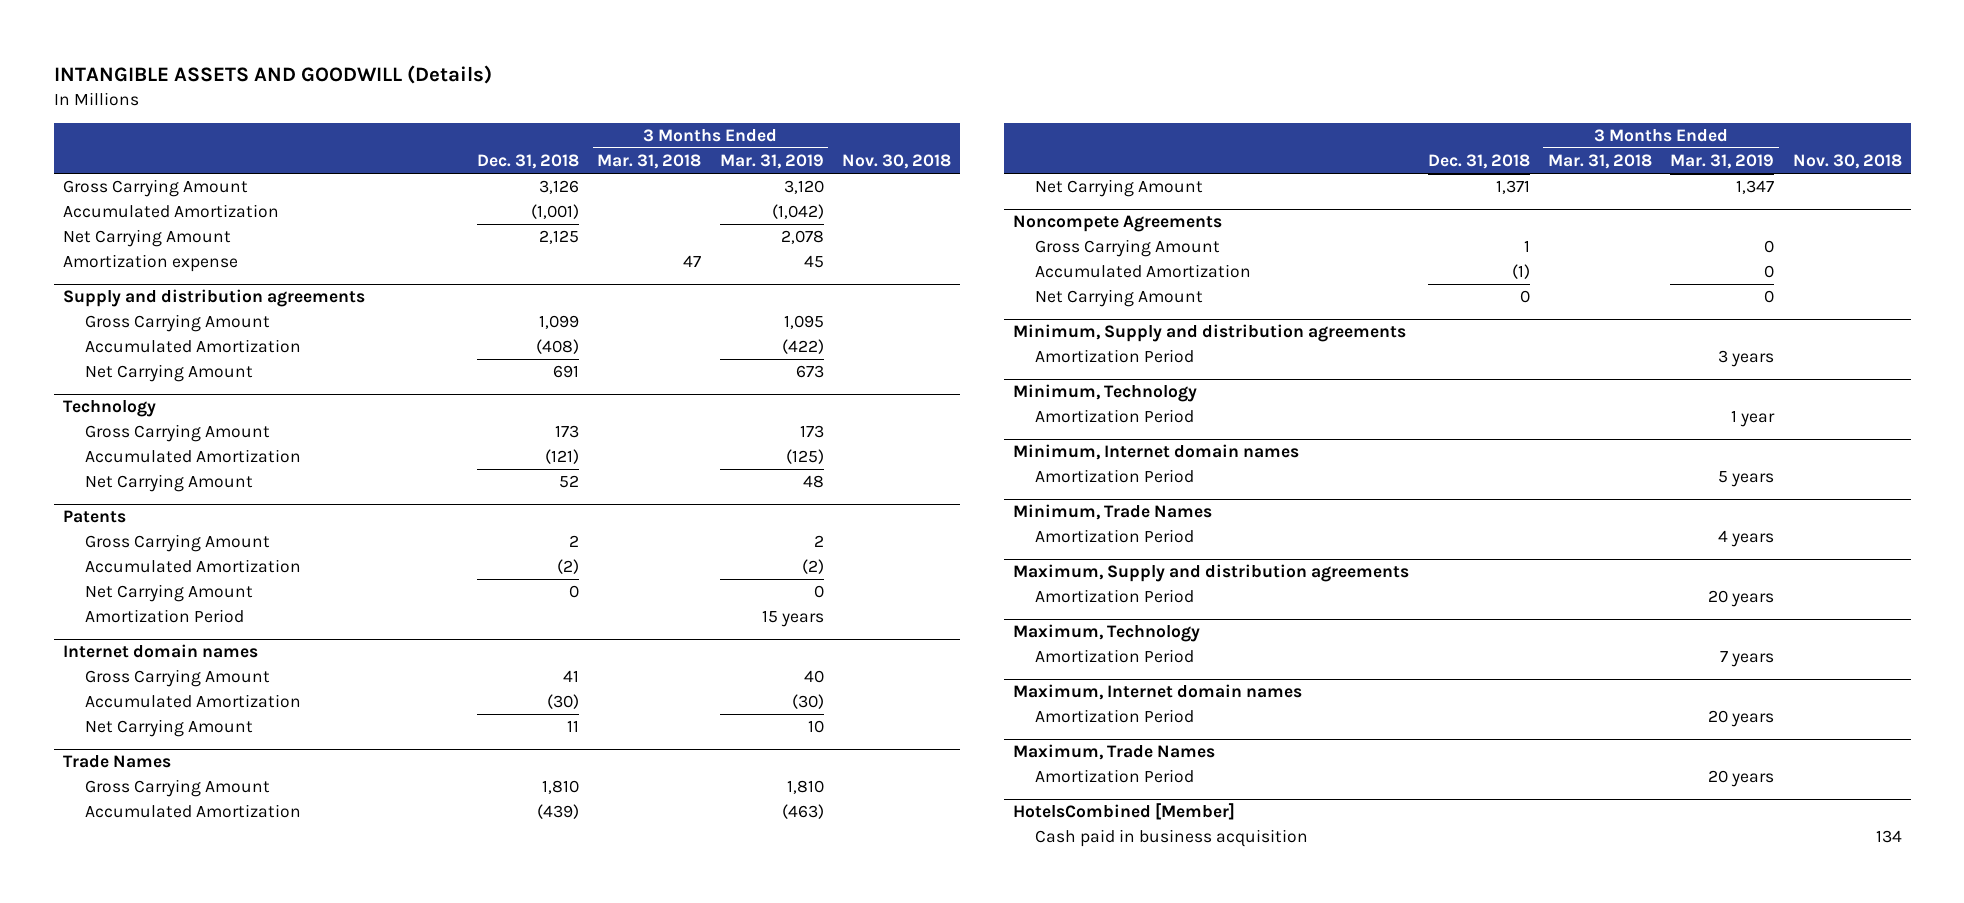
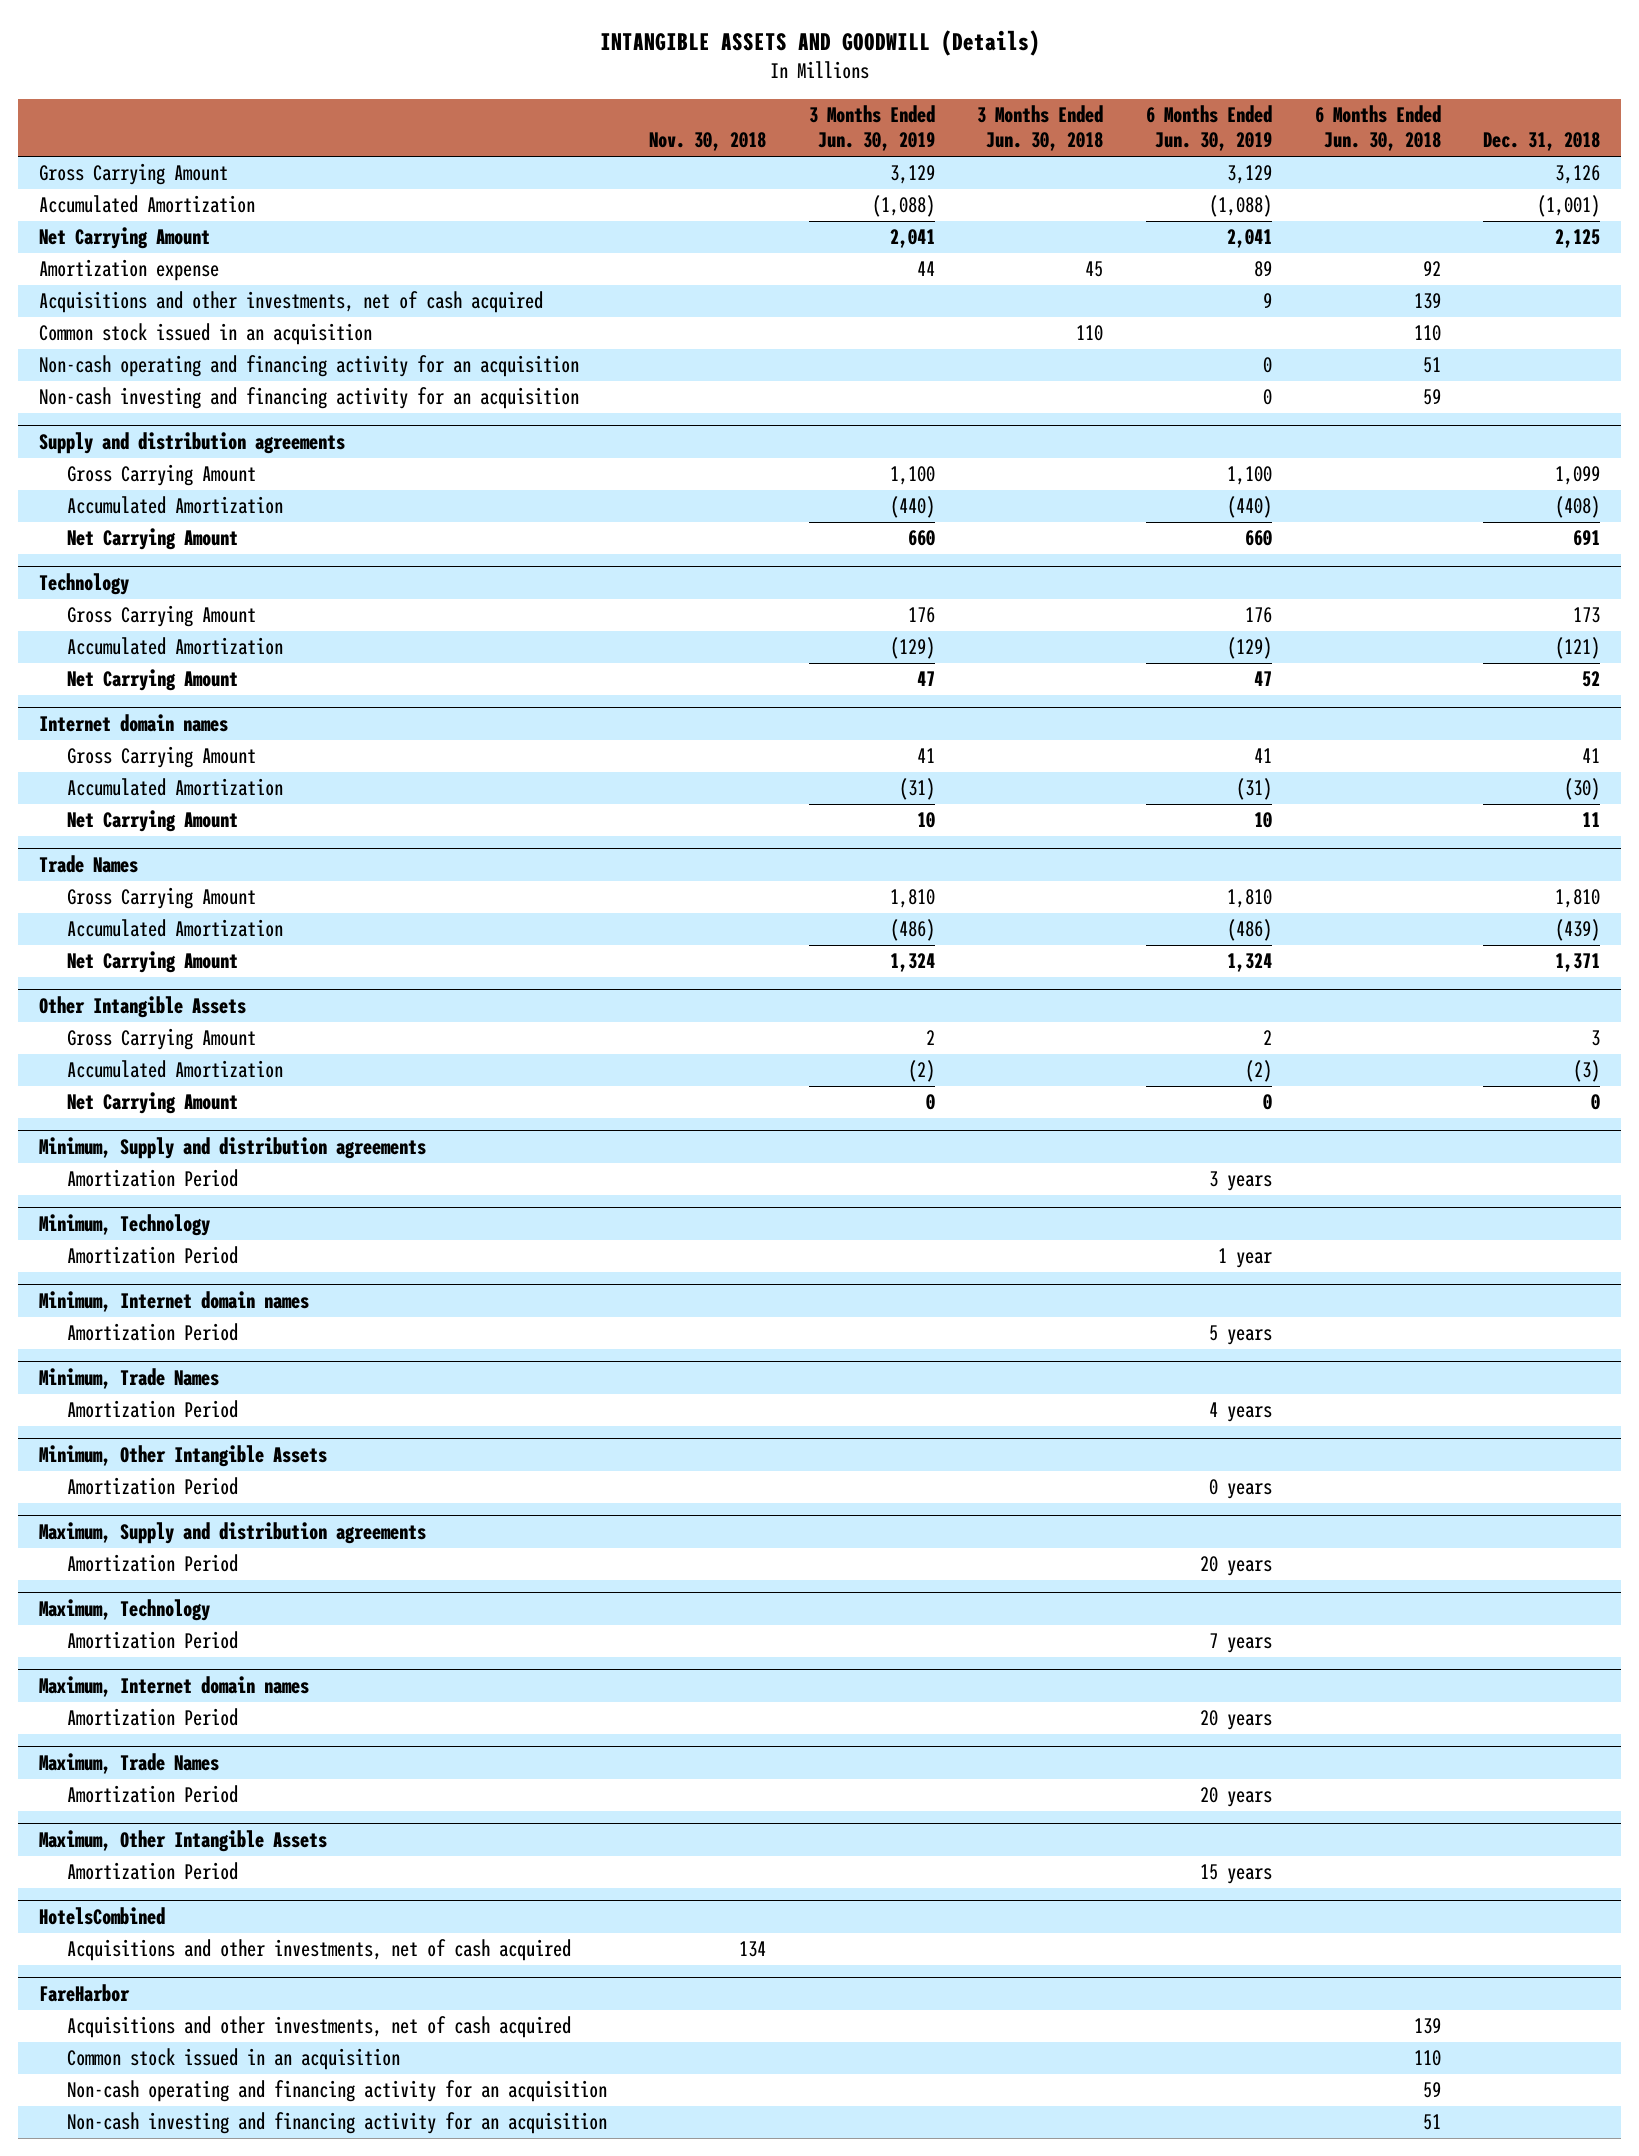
- | Dec. 31, 2018 | 3 Months Ended Mar. 31, 2018 | 3 Months Ended Mar. 31, 2019 | Nov. 30, 2018
+ | Nov. 30, 2018 | 3 Months Ended Jun. 30, 2019 | 3 Months Ended Jun. 30, 2018 | 6 Months Ended Jun. 30, 2019 | 6 Months Ended Jun. 30, 2018 | Dec. 31, 2018
+ Acquisitions and other investments, net of cash acquired | | | | 9 | 139 |
+ Common stock issued in an acquisition | | | 110 | | 110 |
+ Non-cash operating and financing activity for an acquisition | | | | 0 | 51 |
+ Non-cash investing and financing activity for an acquisition | | | | 0 | 59 |
- Patents
- Gross Carrying Amount | 2 | | 2 |
- Accumulated Amortization | (2) | | (2) |
- Net Carrying Amount | 0 | | 0 |
- Amortization Period | | | 15 years |
- Noncompete Agreements
- Gross Carrying Amount | 1 | | 0 |
- Accumulated Amortization | (1) | | 0 |
- Net Carrying Amount | 0 | | 0 |
+ Other Intangible Assets
+ Gross Carrying Amount | | 2 | | 2 | | 3
+ Accumulated Amortization | | (2) | | (2) | | (3)
+ Net Carrying Amount | | 0 | | 0 | | 0
+ Minimum, Other Intangible Assets
+ Amortization Period | | | | 0 years | |
- HotelsCombined [Member]
- Cash paid in business acquisition | | | | 134
+ Maximum, Other Intangible Assets
+ Amortization Period | | | | 15 years | |
+ HotelsCombined
+ Acquisitions and other investments, net of cash acquired | 134 | | | | |
+ FareHarbor
+ Acquisitions and other investments, net of cash acquired | | | | | 139 |
+ Common stock issued in an acquisition | | | | | 110 |
+ Non-cash operating and financing activity for an acquisition | | | | | 59 |
+ Non-cash investing and financing activity for an acquisition | | | | | 51 |

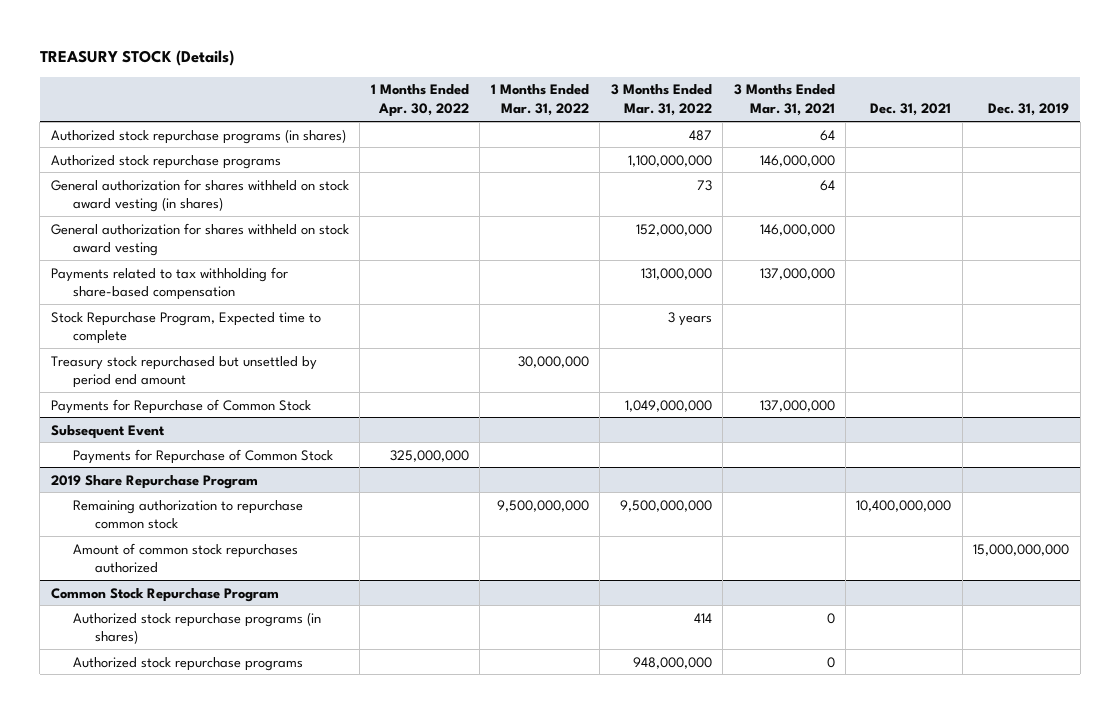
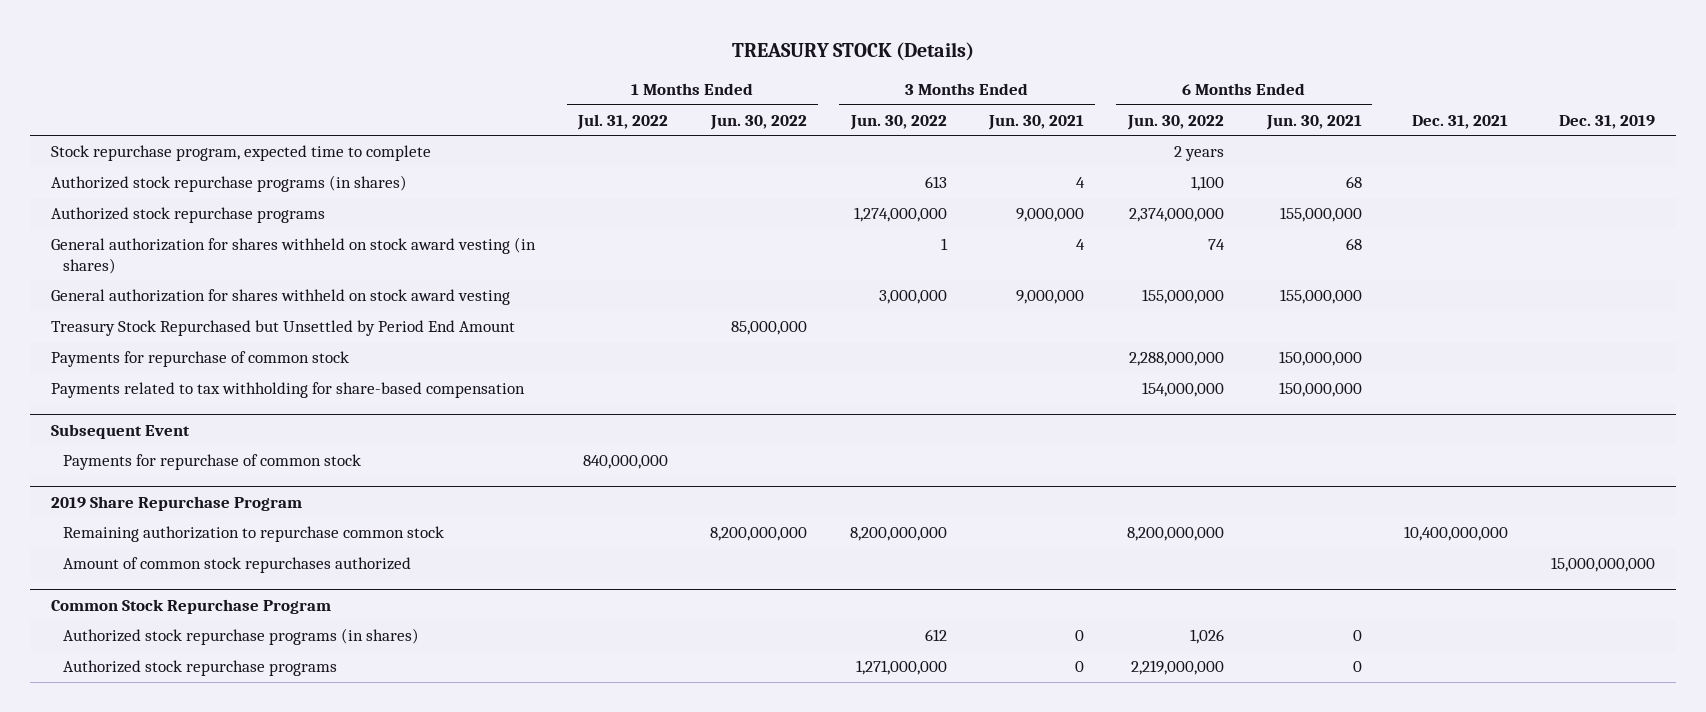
- | 1 Months Ended Apr. 30, 2022 | 1 Months Ended Mar. 31, 2022 | 3 Months Ended Mar. 31, 2022 | 3 Months Ended Mar. 31, 2021 | Dec. 31, 2021 | Dec. 31, 2019
+ | 1 Months Ended Jul. 31, 2022 | 1 Months Ended Jun. 30, 2022 | 3 Months Ended Jun. 30, 2022 | 3 Months Ended Jun. 30, 2021 | 6 Months Ended Jun. 30, 2022 | 6 Months Ended Jun. 30, 2021 | Dec. 31, 2021 | Dec. 31, 2019
+ Stock repurchase program, expected time to complete | | | | | 2 years | | |
+ Treasury Stock Repurchased but Unsettled by Period End Amount | | 85,000,000 | | | | | |
+ Payments for repurchase of common stock | | | | | 2,288,000,000 | 150,000,000 | |
- Stock Repurchase Program, Expected time to complete | | | 3 years | | |
- Treasury stock repurchased but unsettled by period end amount | | 30,000,000 | | | |
- Payments for Repurchase of Common Stock | | | 1,049,000,000 | 137,000,000 | |
@ Subsequent Event
- Payments for Repurchase of Common Stock | 325,000,000 | | | | |
+ Payments for repurchase of common stock | 840,000,000 | | | | | | |

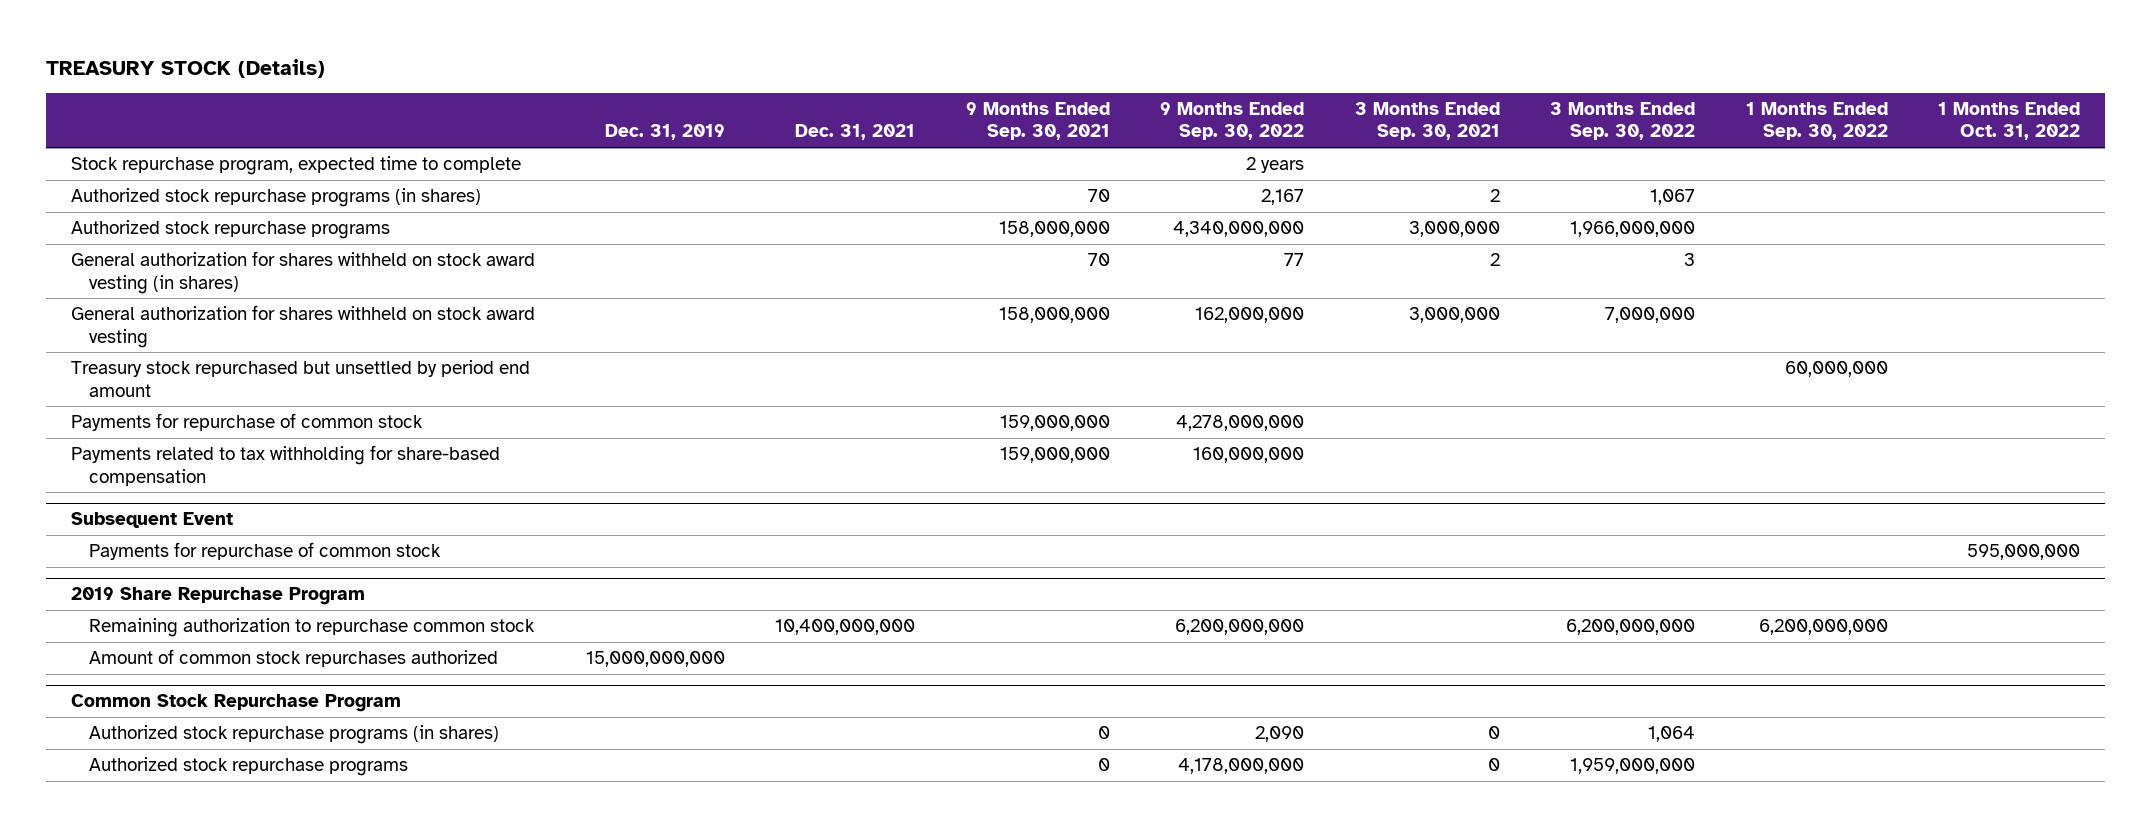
- | 1 Months Ended Jul. 31, 2022 | 1 Months Ended Jun. 30, 2022 | 3 Months Ended Jun. 30, 2022 | 3 Months Ended Jun. 30, 2021 | 6 Months Ended Jun. 30, 2022 | 6 Months Ended Jun. 30, 2021 | Dec. 31, 2021 | Dec. 31, 2019
+ | Dec. 31, 2019 | Dec. 31, 2021 | 9 Months Ended Sep. 30, 2021 | 9 Months Ended Sep. 30, 2022 | 3 Months Ended Sep. 30, 2021 | 3 Months Ended Sep. 30, 2022 | 1 Months Ended Sep. 30, 2022 | 1 Months Ended Oct. 31, 2022
- Treasury Stock Repurchased but Unsettled by Period End Amount | | 85,000,000 | | | | | |
+ Treasury stock repurchased but unsettled by period end amount | | | | | | | 60,000,000 |

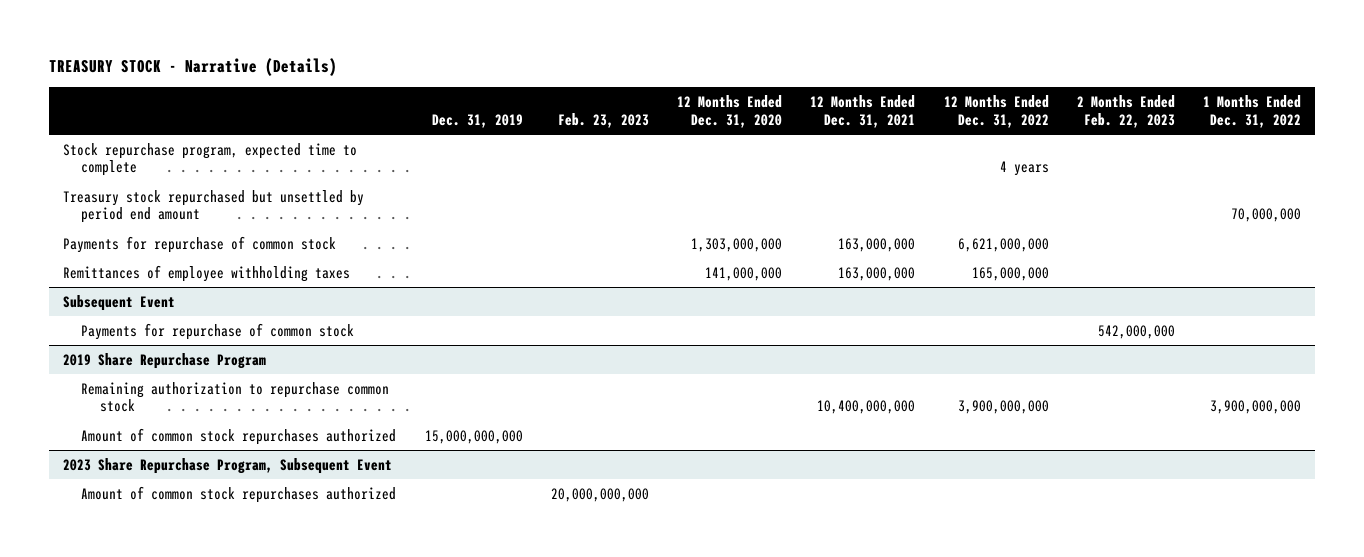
- TREASURY STOCK (Details)
+ TREASURY STOCK - Narrative (Details)
- | Dec. 31, 2019 | Dec. 31, 2021 | 9 Months Ended Sep. 30, 2021 | 9 Months Ended Sep. 30, 2022 | 3 Months Ended Sep. 30, 2021 | 3 Months Ended Sep. 30, 2022 | 1 Months Ended Sep. 30, 2022 | 1 Months Ended Oct. 31, 2022
+ | Dec. 31, 2019 | Feb. 23, 2023 | 12 Months Ended Dec. 31, 2020 | 12 Months Ended Dec. 31, 2021 | 12 Months Ended Dec. 31, 2022 | 2 Months Ended Feb. 22, 2023 | 1 Months Ended Dec. 31, 2022
- Authorized stock repurchase programs (in shares) | | | 70 | 2,167 | 2 | 1,067 | |
- Authorized stock repurchase programs | | | 158,000,000 | 4,340,000,000 | 3,000,000 | 1,966,000,000 | |
- General authorization for shares withheld on stock award vesting (in shares) | | | 70 | 77 | 2 | 3 | |
- General authorization for shares withheld on stock award vesting | | | 158,000,000 | 162,000,000 | 3,000,000 | 7,000,000 | |
- Payments related to tax withholding for share-based compensation | | | 159,000,000 | 160,000,000 | | | |
+ Remittances of employee withholding taxes | | | 141,000,000 | 163,000,000 | 165,000,000 | |
- Common Stock Repurchase Program
- Authorized stock repurchase programs (in shares) | | | 0 | 2,090 | 0 | 1,064 | |
- Authorized stock repurchase programs | | | 0 | 4,178,000,000 | 0 | 1,959,000,000 | |
+ 2023 Share Repurchase Program, Subsequent Event
+ Amount of common stock repurchases authorized | | 20,000,000,000 | | | | |

